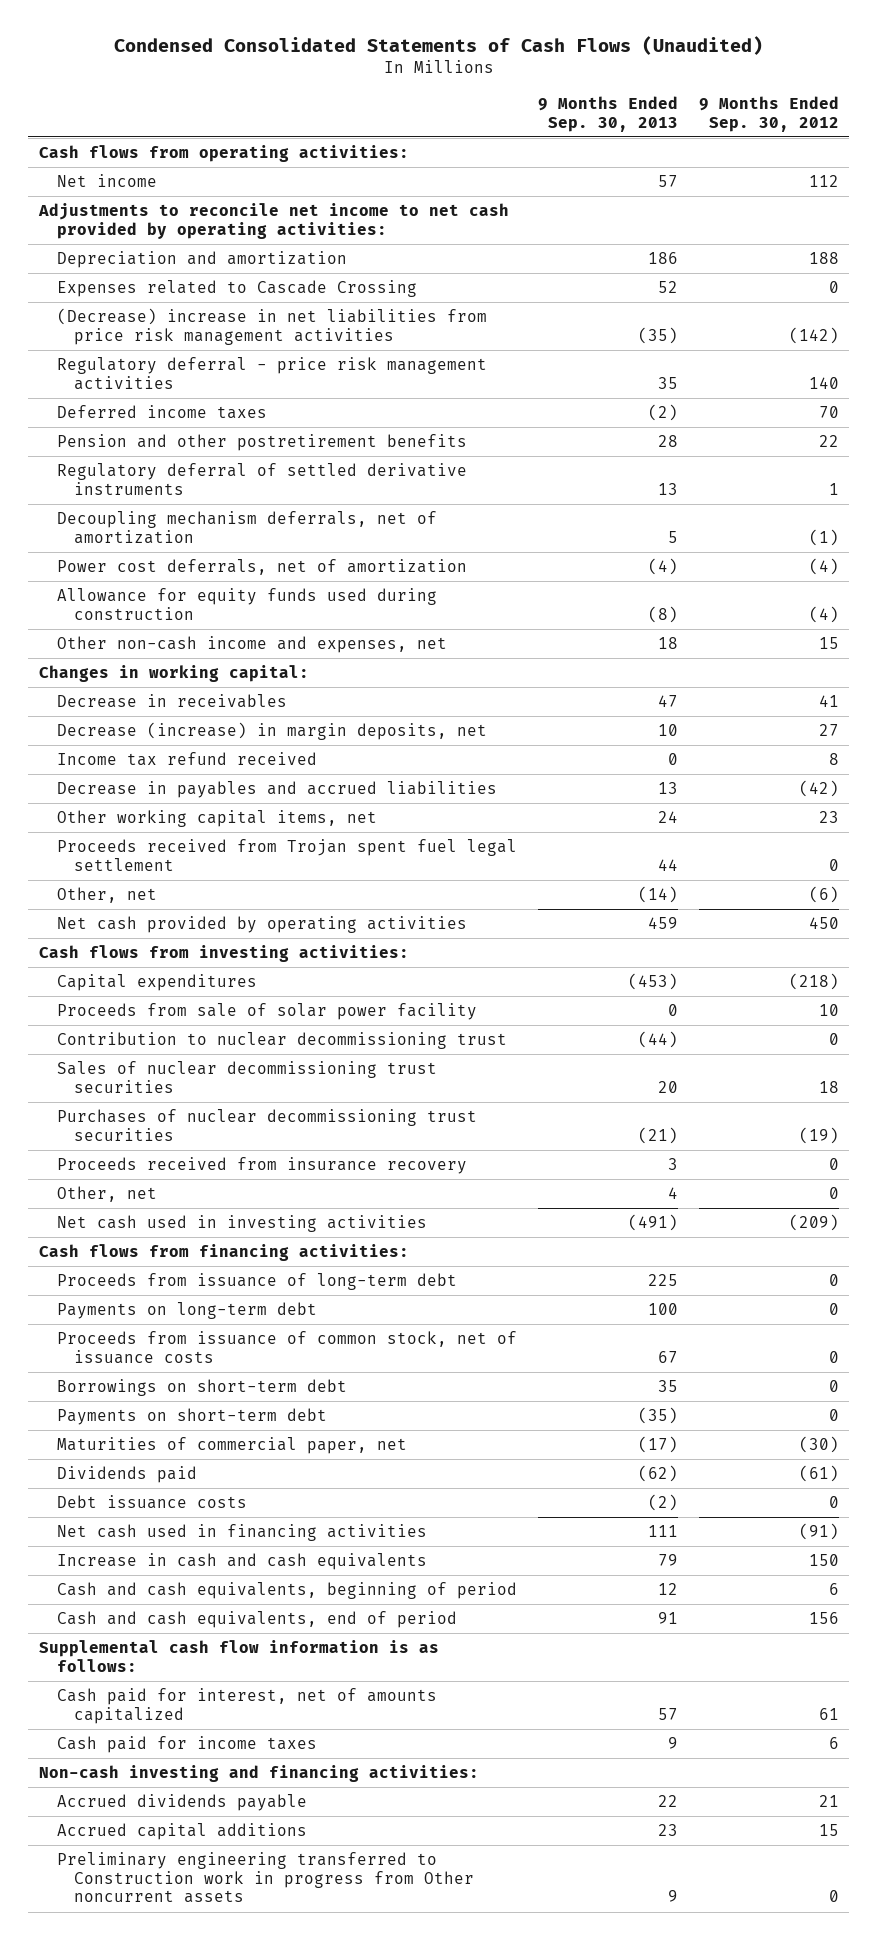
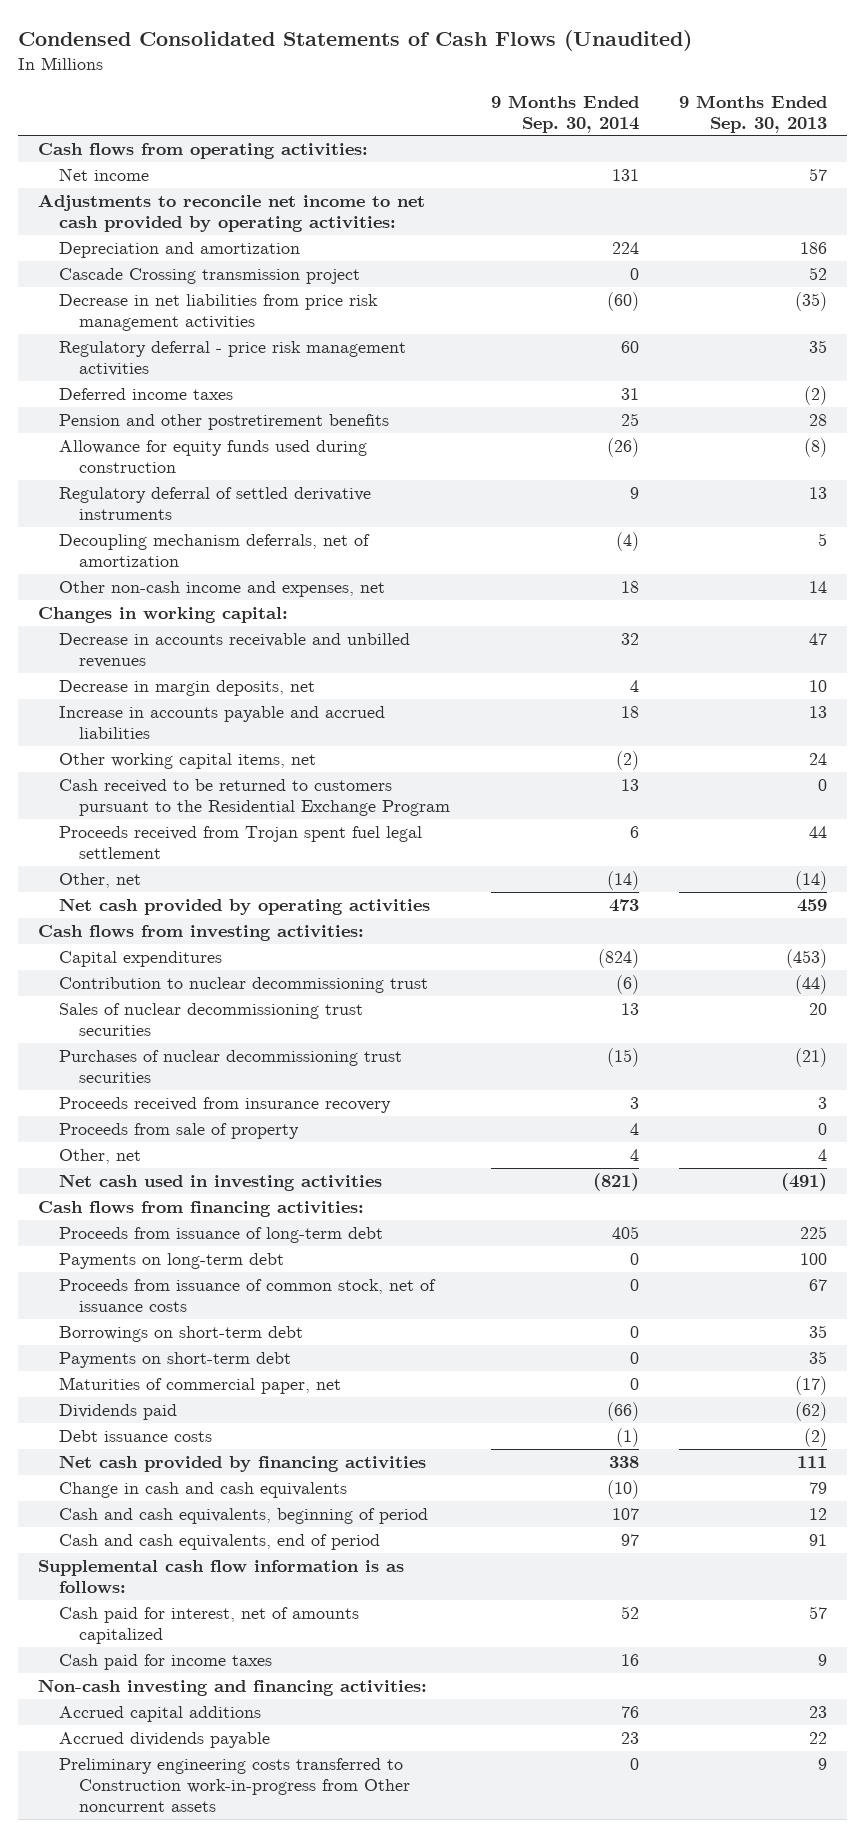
- | 9 Months Ended Sep. 30, 2013 | 9 Months Ended Sep. 30, 2012
+ | 9 Months Ended Sep. 30, 2014 | 9 Months Ended Sep. 30, 2013
- Expenses related to Cascade Crossing | 52 | 0
- (Decrease) increase in net liabilities from price risk management activities | (35) | (142)
+ Cascade Crossing transmission project | 0 | 52
+ Decrease in net liabilities from price risk management activities | (60) | (35)
moved up: Allowance for equity funds used during construction | (26) | (8)
- Power cost deferrals, net of amortization | (4) | (4)
- Other non-cash income and expenses, net | 18 | 15
+ Other non-cash income and expenses, net | 18 | 14
- Decrease in receivables | 47 | 41
- Decrease (increase) in margin deposits, net | 10 | 27
- Income tax refund received | 0 | 8
- Decrease in payables and accrued liabilities | 13 | (42)
+ Decrease in accounts receivable and unbilled revenues | 32 | 47
+ Decrease in margin deposits, net | 4 | 10
+ Increase in accounts payable and accrued liabilities | 18 | 13
+ Cash received to be returned to customers pursuant to the Residential Exchange Program | 13 | 0
- Proceeds from sale of solar power facility | 0 | 10
+ Proceeds from sale of property | 4 | 0
- Payments on short-term debt | (35) | 0
+ Payments on short-term debt | 0 | 35
- Net cash used in financing activities | 111 | (91)
- Increase in cash and cash equivalents | 79 | 150
+ Net cash provided by financing activities | 338 | 111
+ Change in cash and cash equivalents | (10) | 79
- Preliminary engineering transferred to Construction work in progress from Other noncurrent assets | 9 | 0
moved down: Accrued dividends payable | 23 | 22
+ Preliminary engineering costs transferred to Construction work-in-progress from Other noncurrent assets | 0 | 9

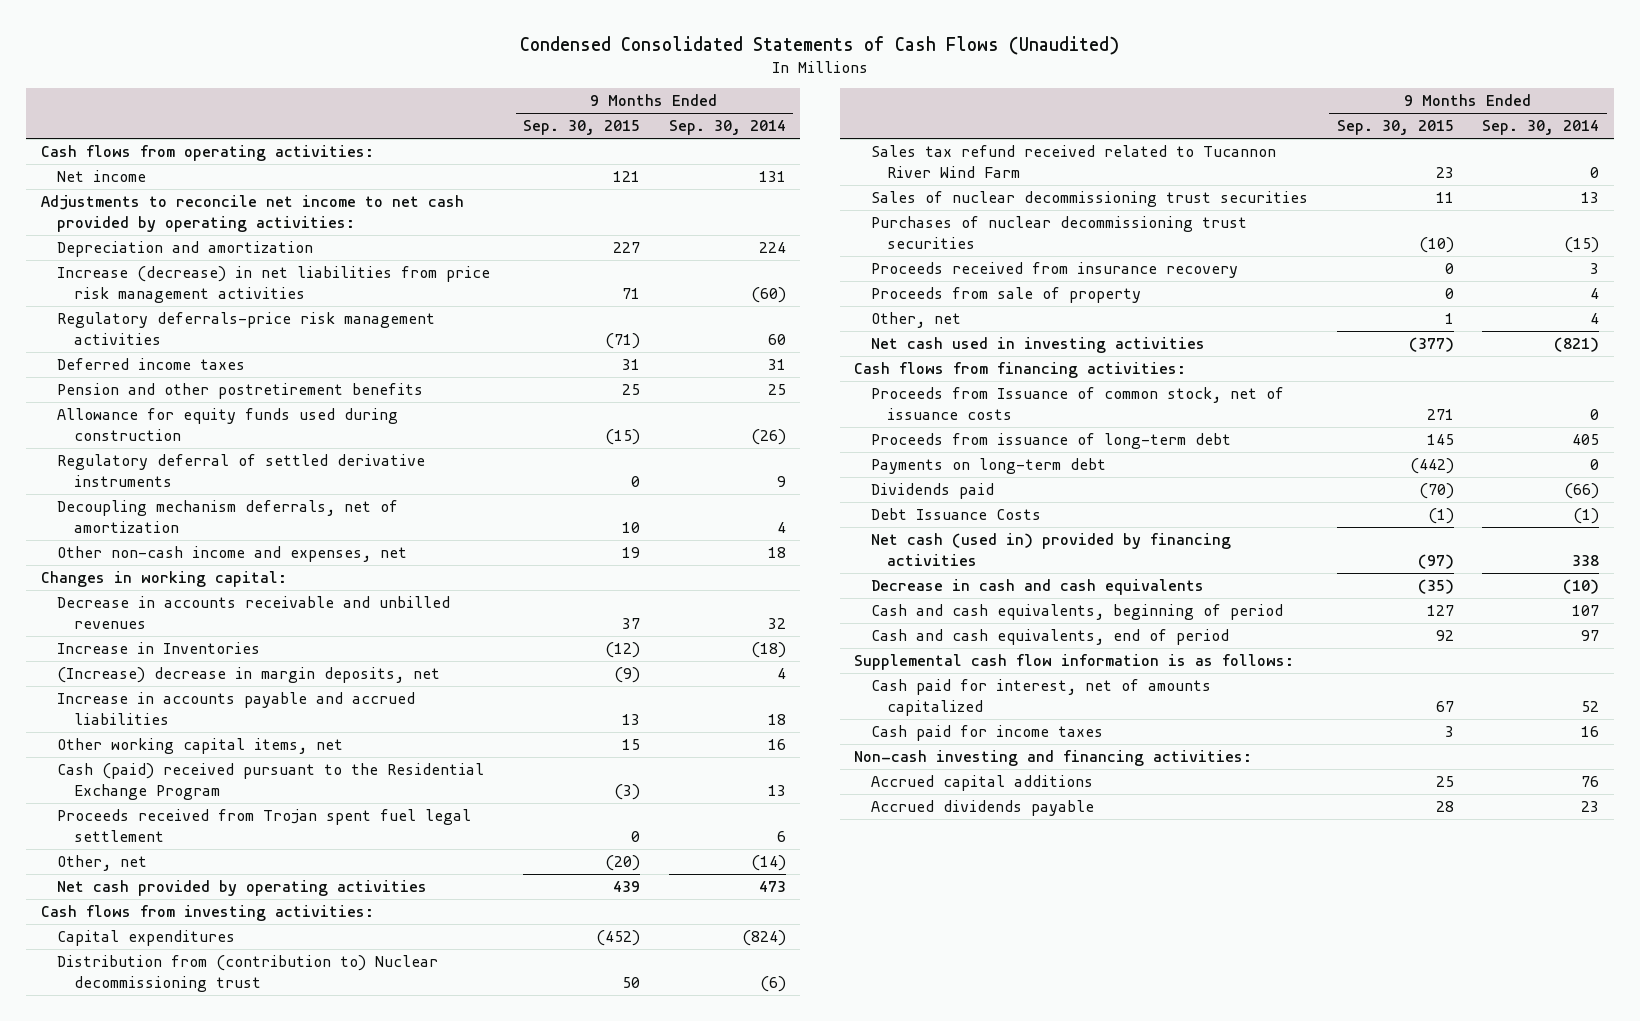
- | 9 Months Ended Sep. 30, 2014 | 9 Months Ended Sep. 30, 2013
+ | 9 Months Ended Sep. 30, 2015 | 9 Months Ended Sep. 30, 2014
- Cascade Crossing transmission project | 0 | 52
- Decrease in net liabilities from price risk management activities | (60) | (35)
- Regulatory deferral - price risk management activities | 60 | 35
+ Increase (decrease) in net liabilities from price risk management activities | 71 | (60)
+ Regulatory deferrals-price risk management activities | (71) | 60
- Decoupling mechanism deferrals, net of amortization | (4) | 5
+ Decoupling mechanism deferrals, net of amortization | 10 | 4
- Decrease in margin deposits, net | 4 | 10
+ Increase in Inventories | (12) | (18)
+ (Increase) decrease in margin deposits, net | (9) | 4
- Other working capital items, net | (2) | 24
- Cash received to be returned to customers pursuant to the Residential Exchange Program | 13 | 0
+ Other working capital items, net | 15 | 16
+ Cash (paid) received pursuant to the Residential Exchange Program | (3) | 13
- Contribution to nuclear decommissioning trust | (6) | (44)
+ Distribution from (contribution to) Nuclear decommissioning trust | 50 | (6)
+ Sales tax refund received related to Tucannon River Wind Farm | 23 | 0
+ Proceeds from Issuance of common stock, net of issuance costs | 271 | 0
- Proceeds from issuance of common stock, net of issuance costs | 0 | 67
- Borrowings on short-term debt | 0 | 35
- Payments on short-term debt | 0 | 35
- Maturities of commercial paper, net | 0 | (17)
- Debt issuance costs | (1) | (2)
- Net cash provided by financing activities | 338 | 111
- Change in cash and cash equivalents | (10) | 79
+ Debt Issuance Costs | (1) | (1)
+ Net cash (used in) provided by financing activities | (97) | 338
+ Decrease in cash and cash equivalents | (35) | (10)
- Preliminary engineering costs transferred to Construction work-in-progress from Other noncurrent assets | 0 | 9

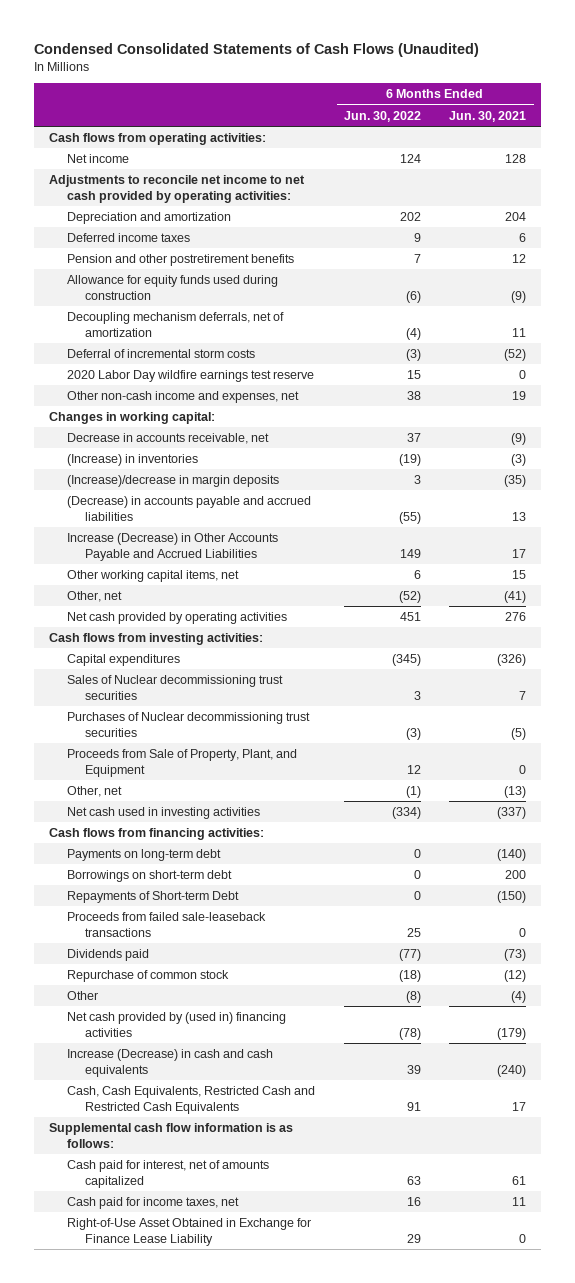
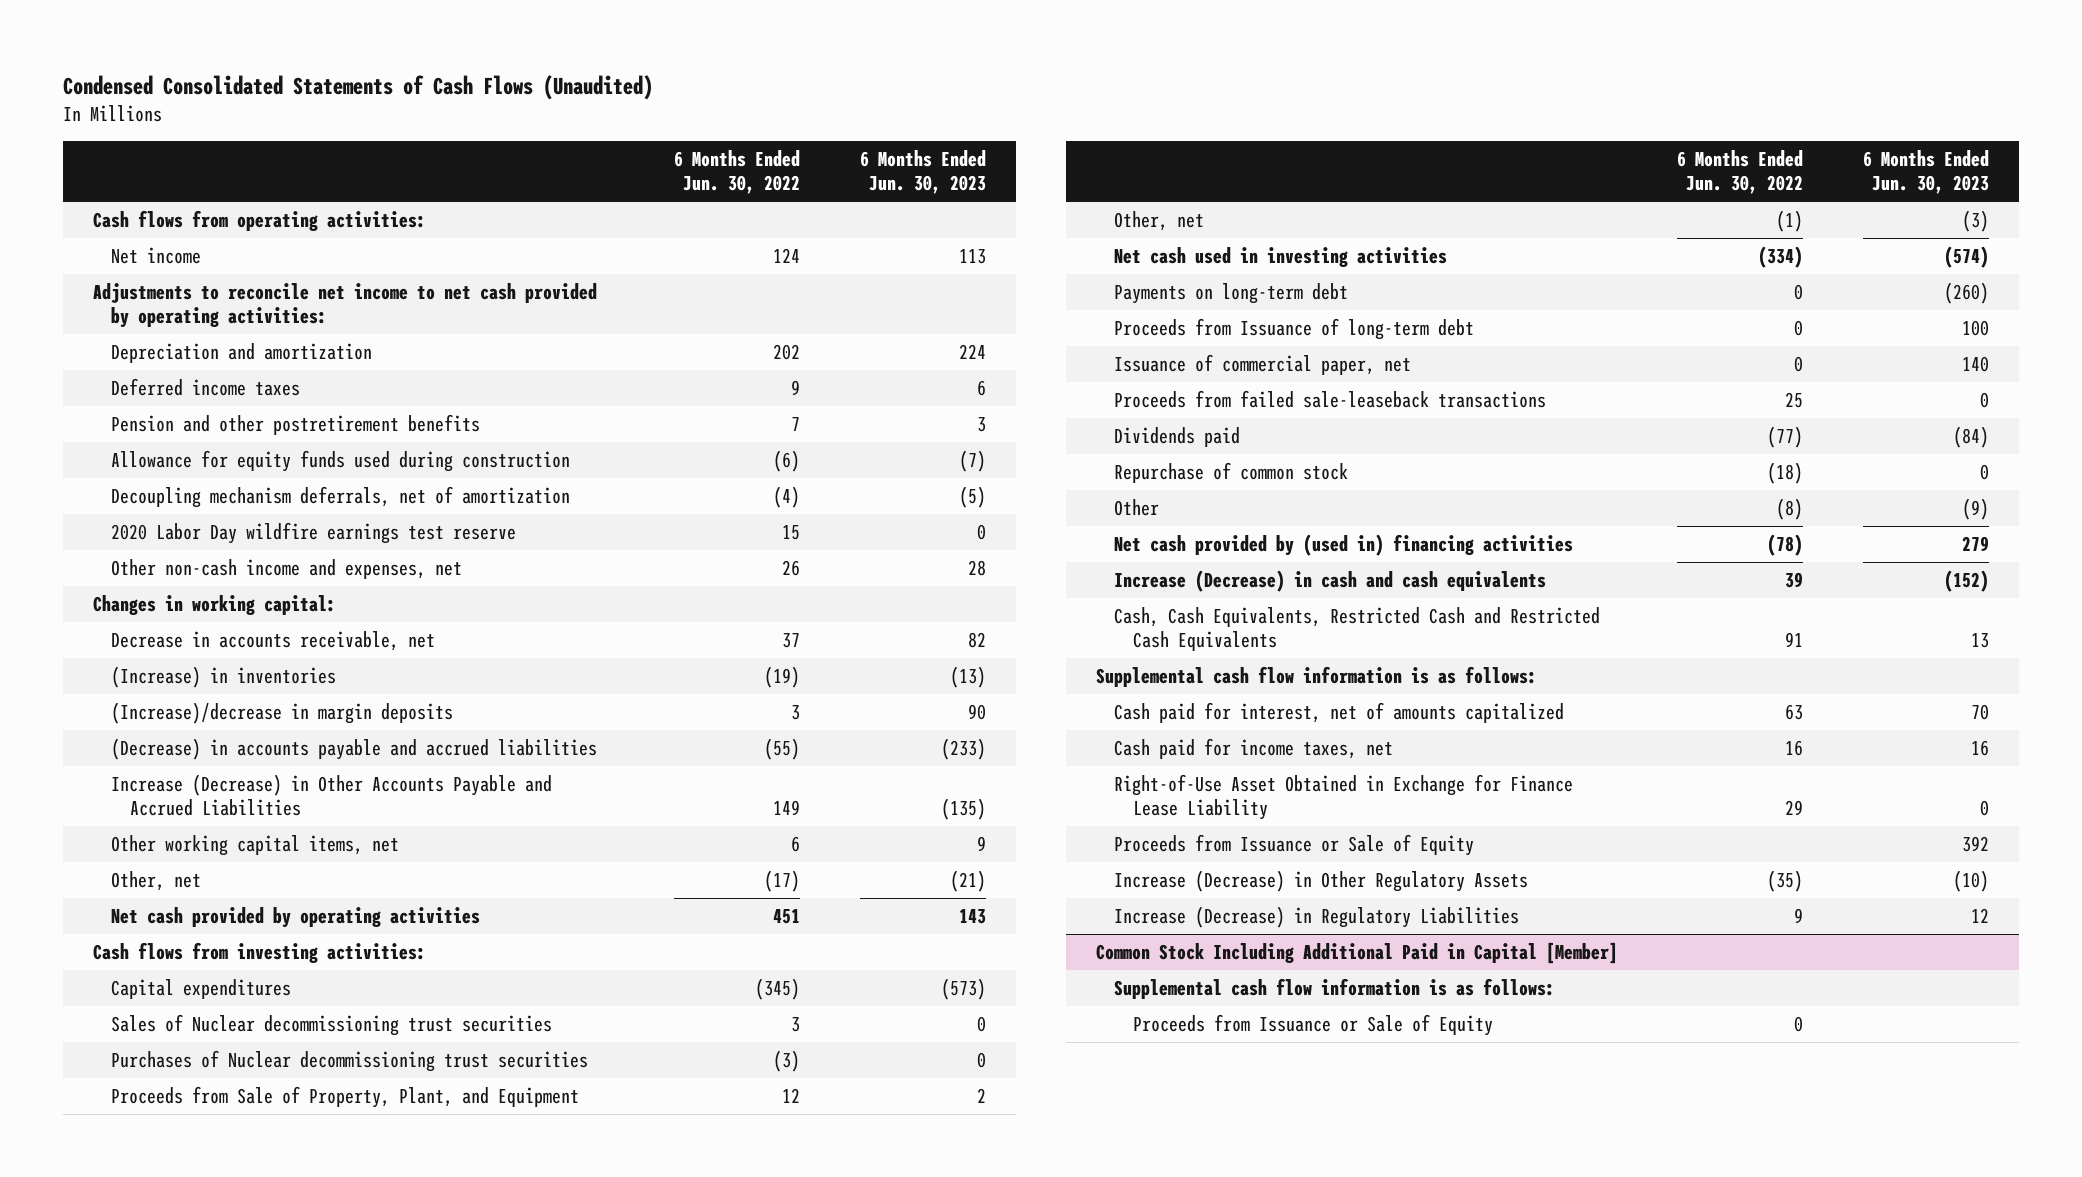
- | 6 Months Ended Jun. 30, 2022 | 6 Months Ended Jun. 30, 2021
+ | 6 Months Ended Jun. 30, 2022 | 6 Months Ended Jun. 30, 2023
- Deferral of incremental storm costs | (3) | (52)
- Other non-cash income and expenses, net | 38 | 19
+ Other non-cash income and expenses, net | 26 | 28
- Other, net | (52) | (41)
+ Other, net | (17) | (21)
- Cash flows from financing activities:
- Borrowings on short-term debt | 0 | 200
- Repayments of Short-term Debt | 0 | (150)
+ Proceeds from Issuance of long-term debt | 0 | 100
+ Issuance of commercial paper, net | 0 | 140
+ Proceeds from Issuance or Sale of Equity | | 392
+ Increase (Decrease) in Other Regulatory Assets | (35) | (10)
+ Increase (Decrease) in Regulatory Liabilities | 9 | 12
+ Common Stock Including Additional Paid in Capital [Member]
+ Supplemental cash flow information is as follows:
+ Proceeds from Issuance or Sale of Equity | 0 |

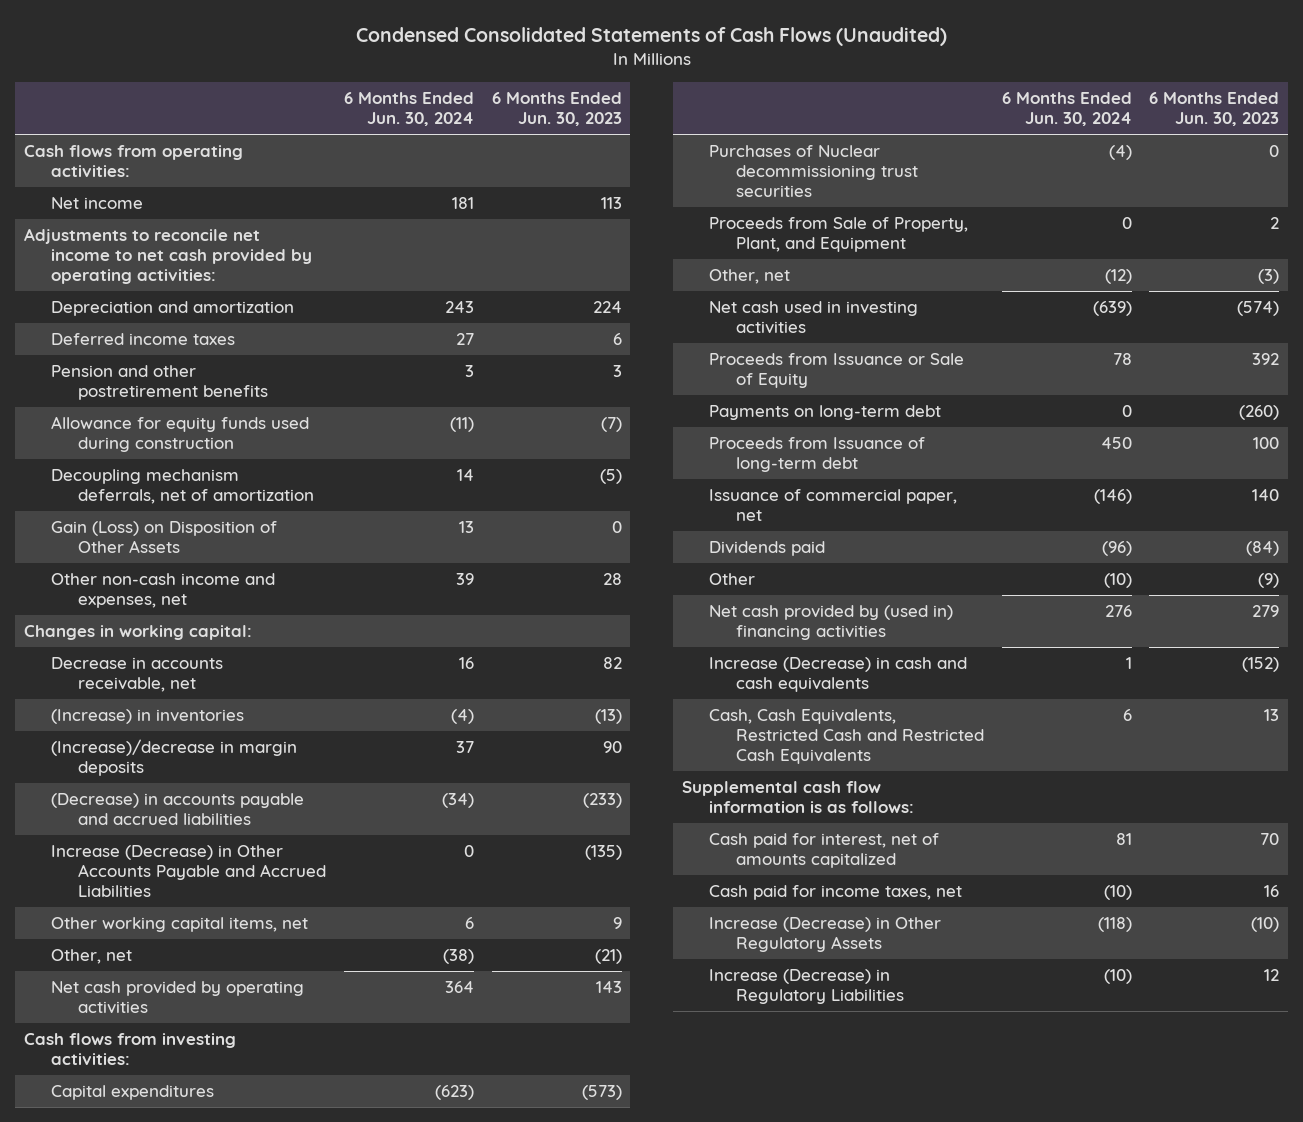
- | 6 Months Ended Jun. 30, 2022 | 6 Months Ended Jun. 30, 2023
+ | 6 Months Ended Jun. 30, 2024 | 6 Months Ended Jun. 30, 2023
- 2020 Labor Day wildfire earnings test reserve | 15 | 0
+ Gain (Loss) on Disposition of Other Assets | 13 | 0
- Sales of Nuclear decommissioning trust securities | 3 | 0
moved up: Proceeds from Issuance or Sale of Equity | 78 | 392
- Proceeds from failed sale-leaseback transactions | 25 | 0
- Repurchase of common stock | (18) | 0
- Right-of-Use Asset Obtained in Exchange for Finance Lease Liability | 29 | 0
- Common Stock Including Additional Paid in Capital [Member]
- Supplemental cash flow information is as follows:
- Proceeds from Issuance or Sale of Equity | 0 |

